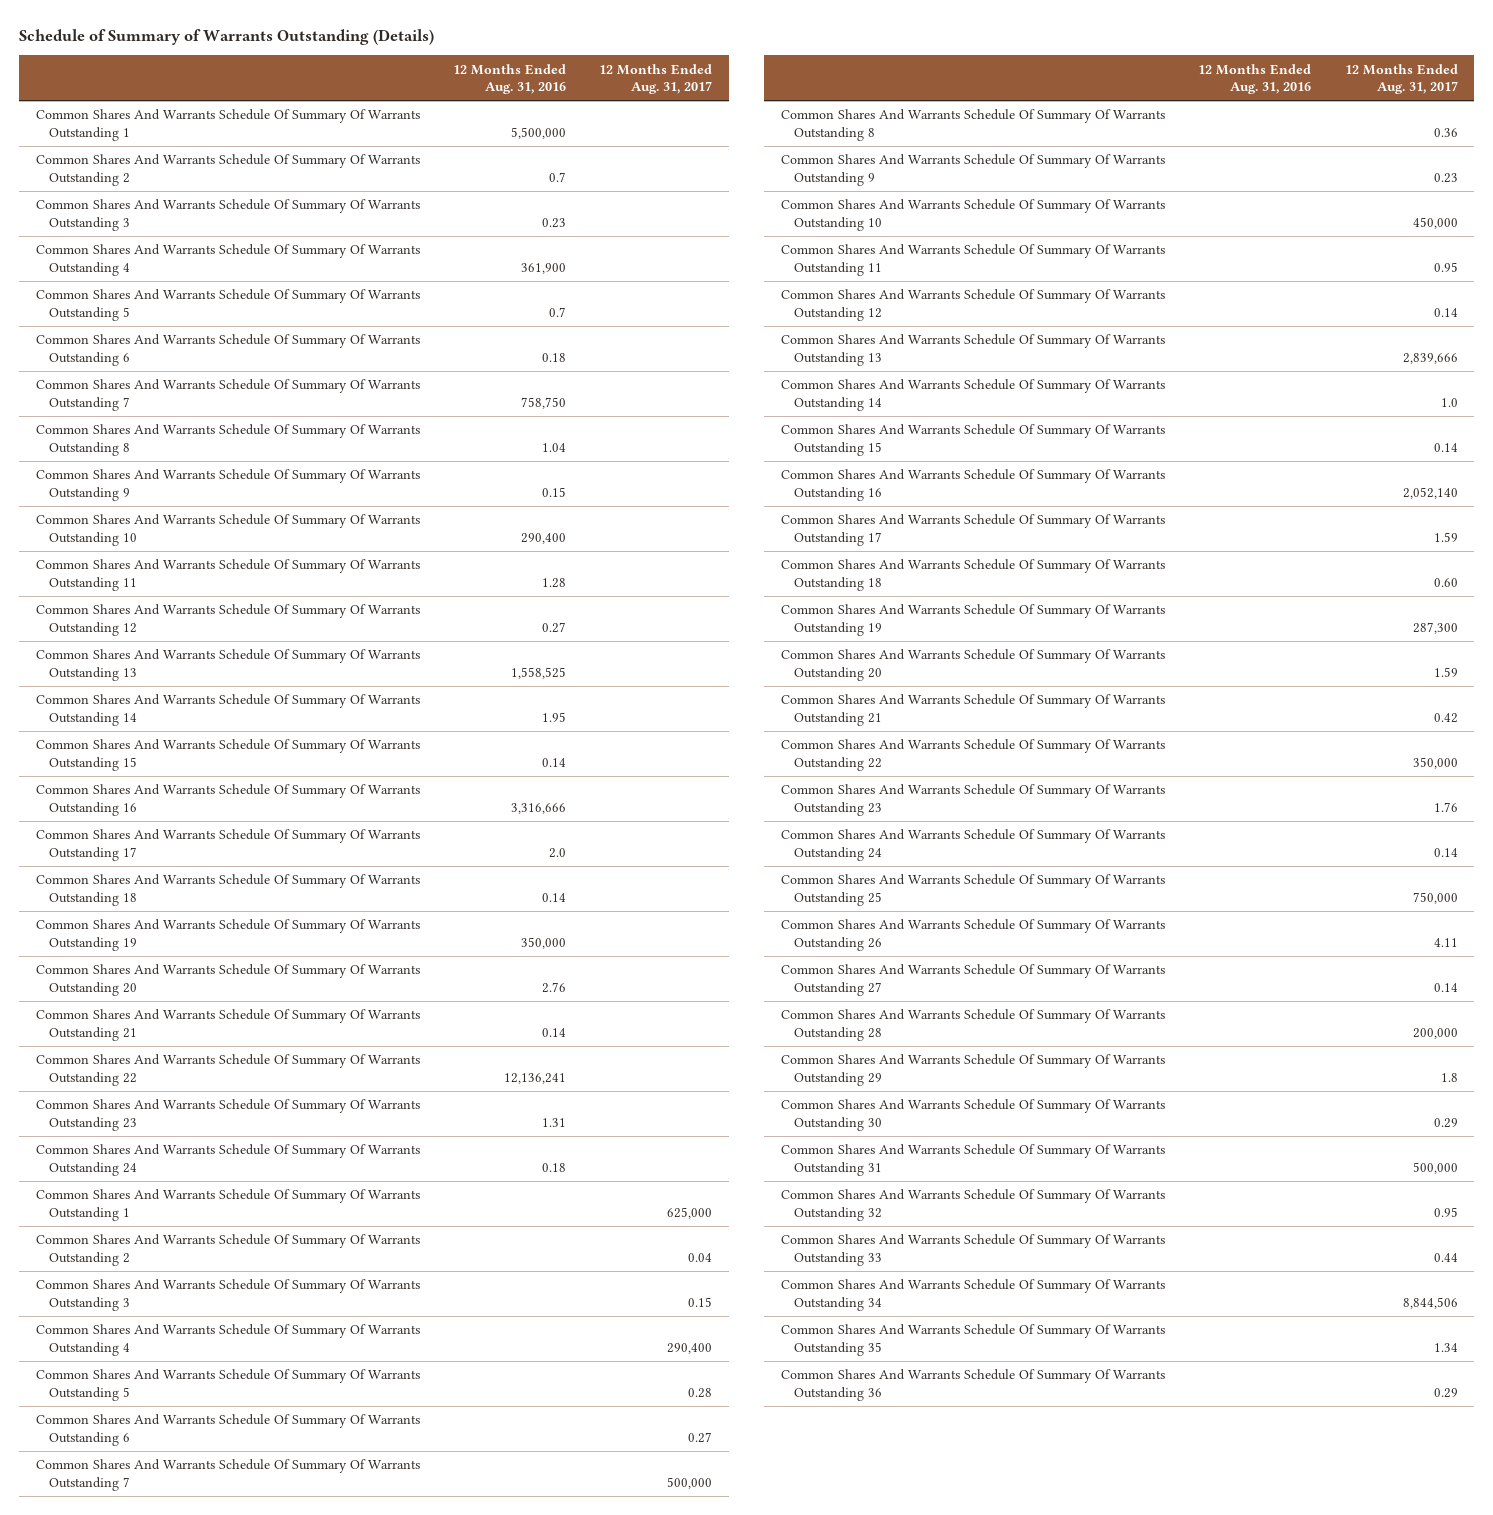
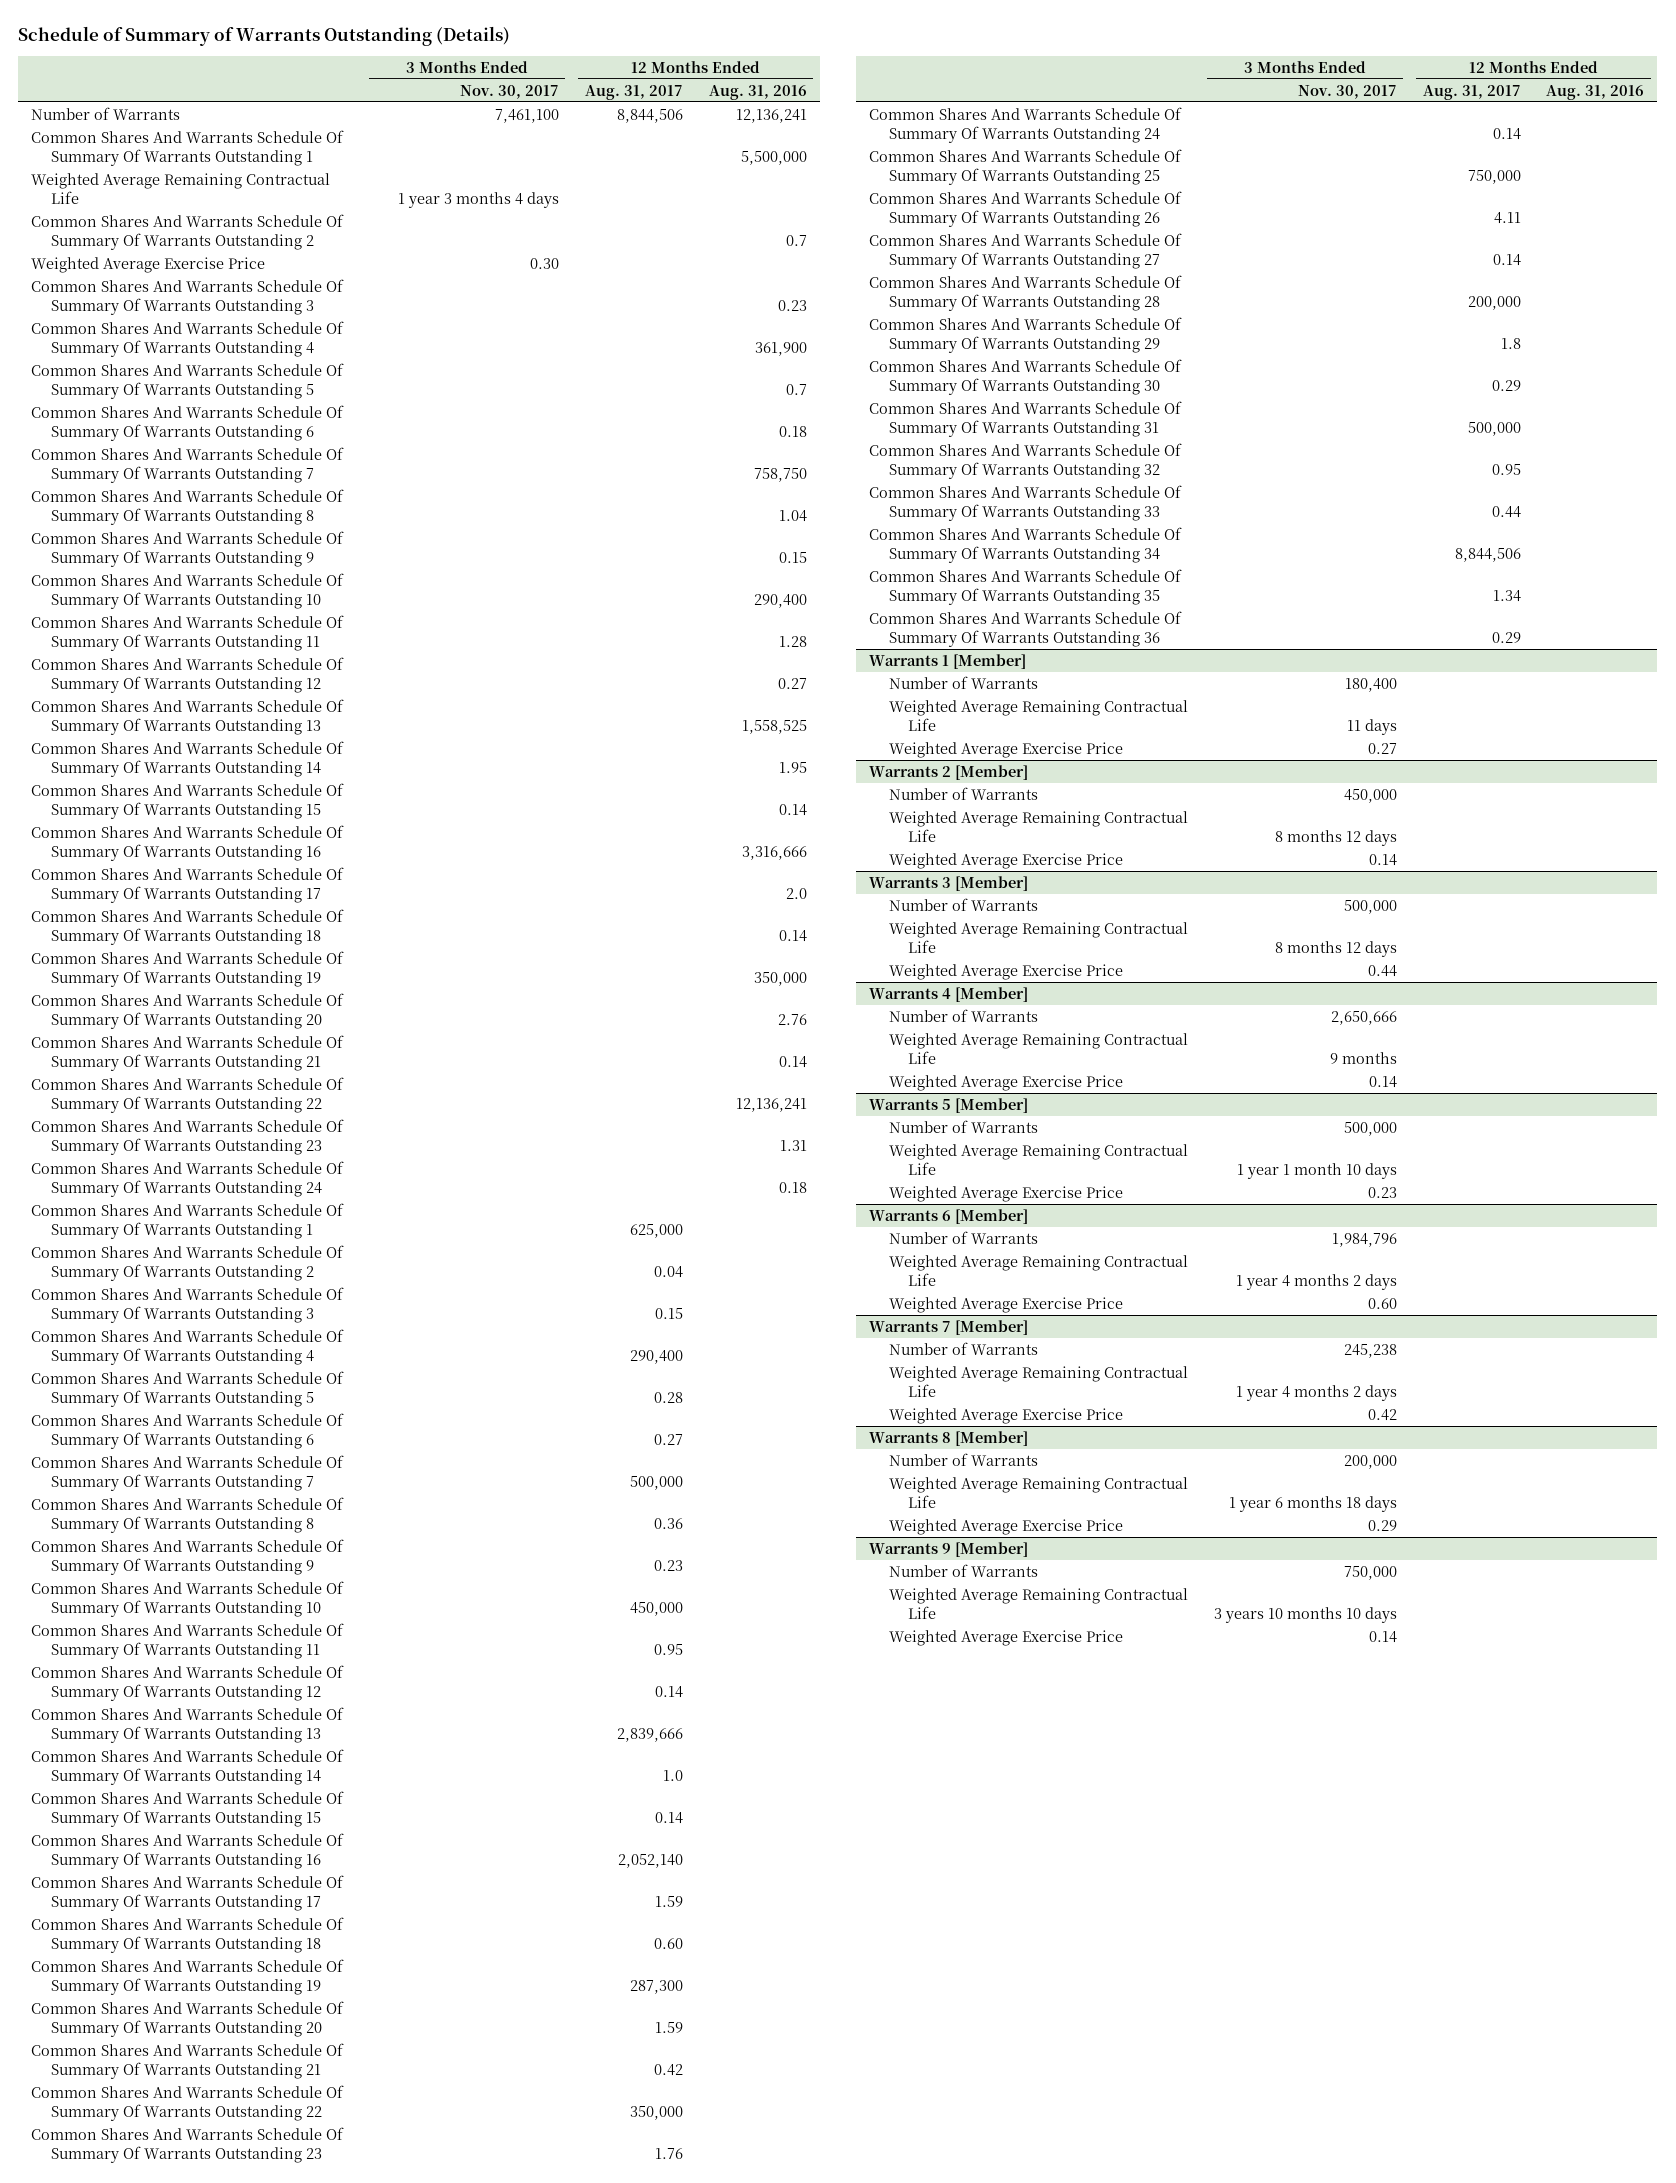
- | 12 Months Ended Aug. 31, 2016 | 12 Months Ended Aug. 31, 2017
+ | 3 Months Ended Nov. 30, 2017 | 12 Months Ended Aug. 31, 2017 | 12 Months Ended Aug. 31, 2016
+ Number of Warrants | 7,461,100 | 8,844,506 | 12,136,241
+ Weighted Average Remaining Contractual Life | 1 year 3 months 4 days | |
+ Weighted Average Exercise Price | 0.30 | |
+ Warrants 1 [Member]
+ Number of Warrants | 180,400 | |
+ Weighted Average Remaining Contractual Life | 11 days | |
+ Weighted Average Exercise Price | 0.27 | |
+ Warrants 2 [Member]
+ Number of Warrants | 450,000 | |
+ Weighted Average Remaining Contractual Life | 8 months 12 days | |
+ Weighted Average Exercise Price | 0.14 | |
+ Warrants 3 [Member]
+ Number of Warrants | 500,000 | |
+ Weighted Average Remaining Contractual Life | 8 months 12 days | |
+ Weighted Average Exercise Price | 0.44 | |
+ Warrants 4 [Member]
+ Number of Warrants | 2,650,666 | |
+ Weighted Average Remaining Contractual Life | 9 months | |
+ Weighted Average Exercise Price | 0.14 | |
+ Warrants 5 [Member]
+ Number of Warrants | 500,000 | |
+ Weighted Average Remaining Contractual Life | 1 year 1 month 10 days | |
+ Weighted Average Exercise Price | 0.23 | |
+ Warrants 6 [Member]
+ Number of Warrants | 1,984,796 | |
+ Weighted Average Remaining Contractual Life | 1 year 4 months 2 days | |
+ Weighted Average Exercise Price | 0.60 | |
+ Warrants 7 [Member]
+ Number of Warrants | 245,238 | |
+ Weighted Average Remaining Contractual Life | 1 year 4 months 2 days | |
+ Weighted Average Exercise Price | 0.42 | |
+ Warrants 8 [Member]
+ Number of Warrants | 200,000 | |
+ Weighted Average Remaining Contractual Life | 1 year 6 months 18 days | |
+ Weighted Average Exercise Price | 0.29 | |
+ Warrants 9 [Member]
+ Number of Warrants | 750,000 | |
+ Weighted Average Remaining Contractual Life | 3 years 10 months 10 days | |
+ Weighted Average Exercise Price | 0.14 | |

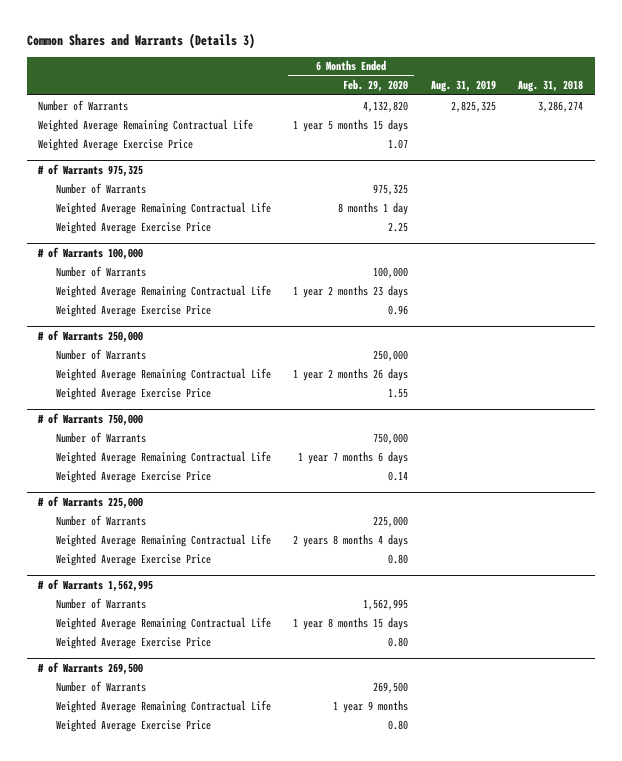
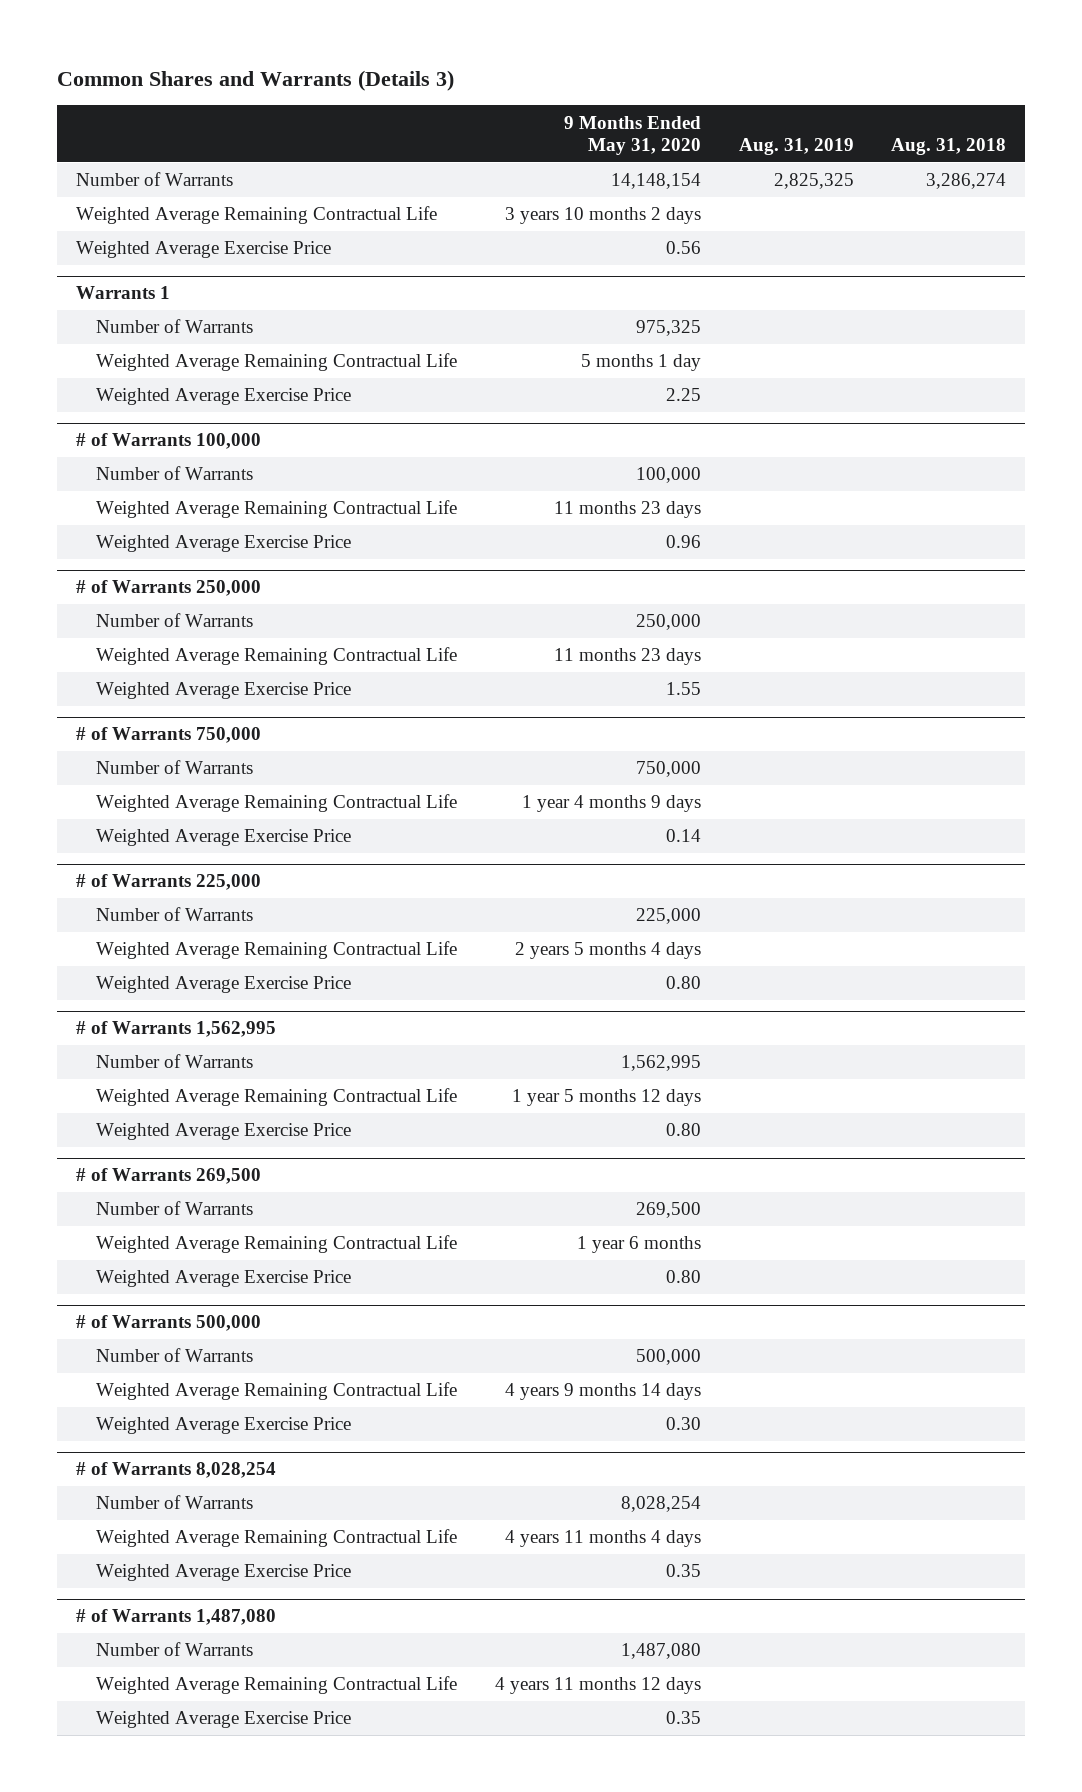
- | 6 Months Ended Feb. 29, 2020 | Aug. 31, 2019 | Aug. 31, 2018
+ | 9 Months Ended May 31, 2020 | Aug. 31, 2019 | Aug. 31, 2018
- # of Warrants 975,325
+ Warrants 1
+ # of Warrants 500,000
+ Number of Warrants | 500,000 | |
+ Weighted Average Remaining Contractual Life | 4 years 9 months 14 days | |
+ Weighted Average Exercise Price | 0.30 | |
+ # of Warrants 8,028,254
+ Number of Warrants | 8,028,254 | |
+ Weighted Average Remaining Contractual Life | 4 years 11 months 4 days | |
+ Weighted Average Exercise Price | 0.35 | |
+ # of Warrants 1,487,080
+ Number of Warrants | 1,487,080 | |
+ Weighted Average Remaining Contractual Life | 4 years 11 months 12 days | |
+ Weighted Average Exercise Price | 0.35 | |

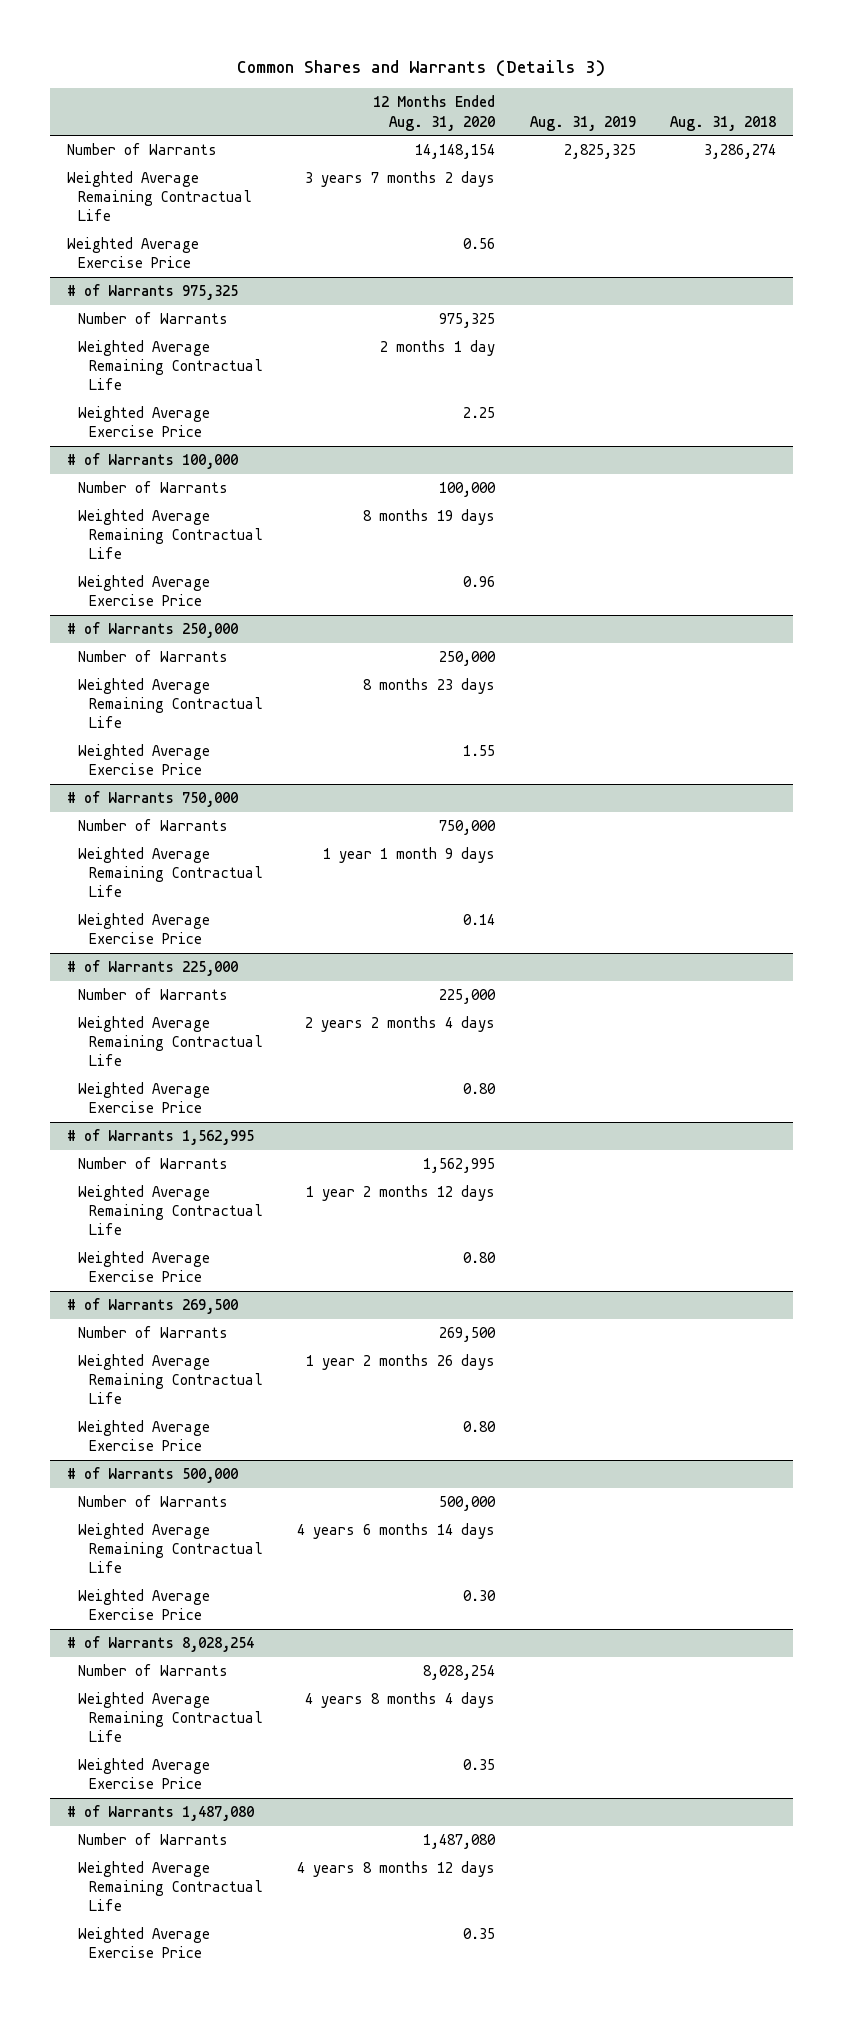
- | 9 Months Ended May 31, 2020 | Aug. 31, 2019 | Aug. 31, 2018
+ | 12 Months Ended Aug. 31, 2020 | Aug. 31, 2019 | Aug. 31, 2018
- Warrants 1
+ # of Warrants 975,325

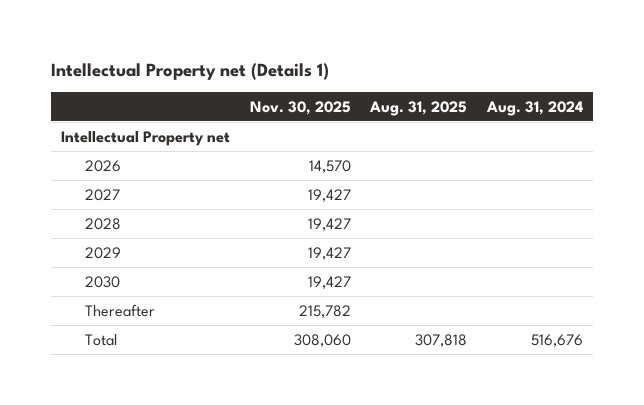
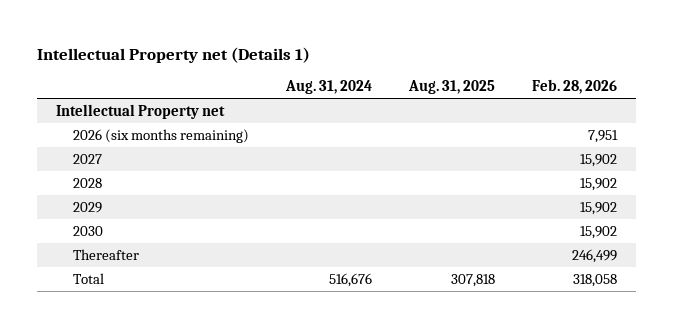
- | Nov. 30, 2025 | Aug. 31, 2025 | Aug. 31, 2024
+ | Aug. 31, 2024 | Aug. 31, 2025 | Feb. 28, 2026
- 2026 | 14,570 | |
+ 2026 (six months remaining) | | | 7,951

